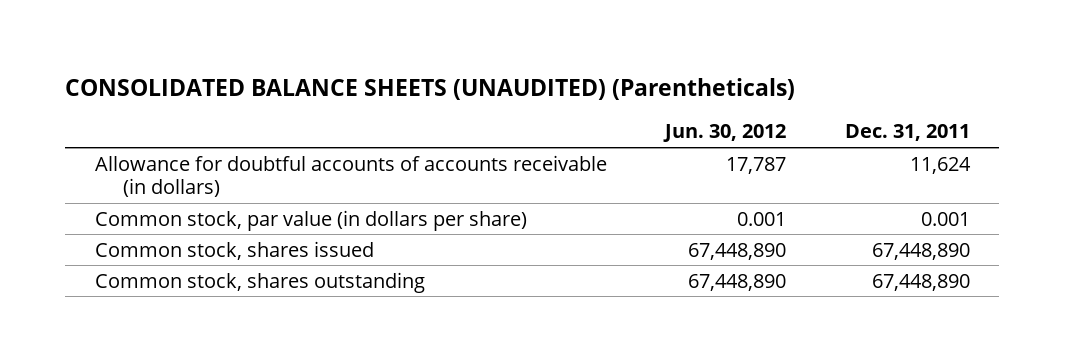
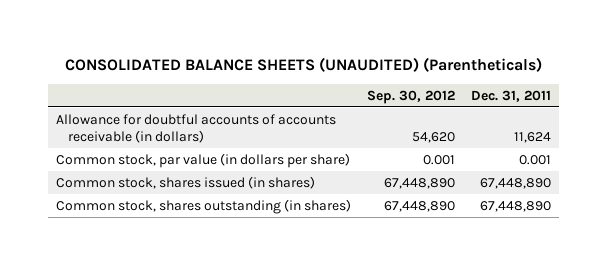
- | Jun. 30, 2012 | Dec. 31, 2011
+ | Sep. 30, 2012 | Dec. 31, 2011
- Common stock, shares issued | 67,448,890 | 67,448,890
- Common stock, shares outstanding | 67,448,890 | 67,448,890
+ Common stock, shares issued (in shares) | 67,448,890 | 67,448,890
+ Common stock, shares outstanding (in shares) | 67,448,890 | 67,448,890

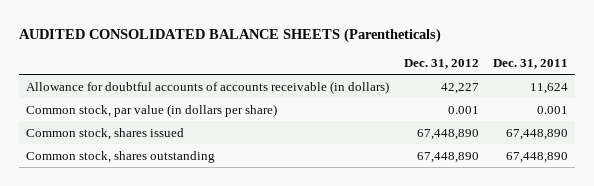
- CONSOLIDATED BALANCE SHEETS (UNAUDITED) (Parentheticals)
+ AUDITED CONSOLIDATED BALANCE SHEETS (Parentheticals)
- | Sep. 30, 2012 | Dec. 31, 2011
+ | Dec. 31, 2012 | Dec. 31, 2011
- Common stock, shares issued (in shares) | 67,448,890 | 67,448,890
- Common stock, shares outstanding (in shares) | 67,448,890 | 67,448,890
+ Common stock, shares issued | 67,448,890 | 67,448,890
+ Common stock, shares outstanding | 67,448,890 | 67,448,890

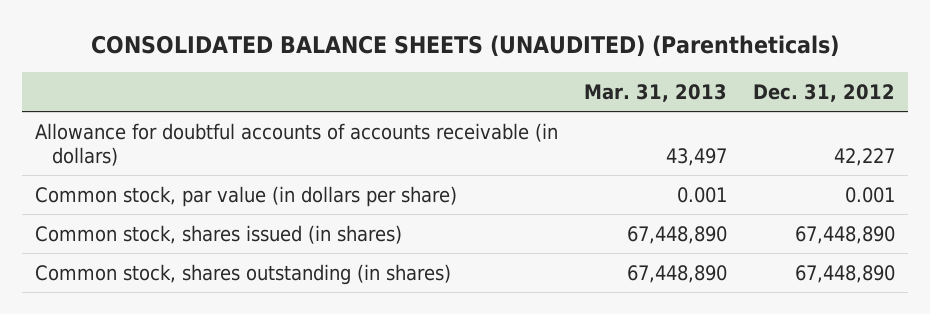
- AUDITED CONSOLIDATED BALANCE SHEETS (Parentheticals)
+ CONSOLIDATED BALANCE SHEETS (UNAUDITED) (Parentheticals)
- | Dec. 31, 2012 | Dec. 31, 2011
+ | Mar. 31, 2013 | Dec. 31, 2012
- Common stock, shares issued | 67,448,890 | 67,448,890
- Common stock, shares outstanding | 67,448,890 | 67,448,890
+ Common stock, shares issued (in shares) | 67,448,890 | 67,448,890
+ Common stock, shares outstanding (in shares) | 67,448,890 | 67,448,890

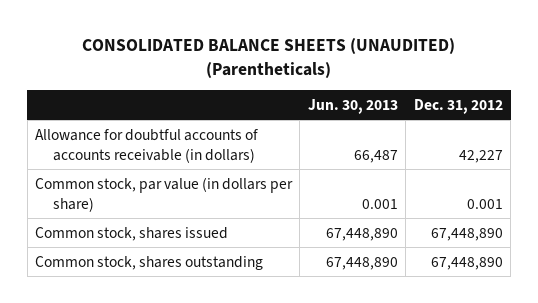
- | Mar. 31, 2013 | Dec. 31, 2012
+ | Jun. 30, 2013 | Dec. 31, 2012
- Common stock, shares issued (in shares) | 67,448,890 | 67,448,890
- Common stock, shares outstanding (in shares) | 67,448,890 | 67,448,890
+ Common stock, shares issued | 67,448,890 | 67,448,890
+ Common stock, shares outstanding | 67,448,890 | 67,448,890

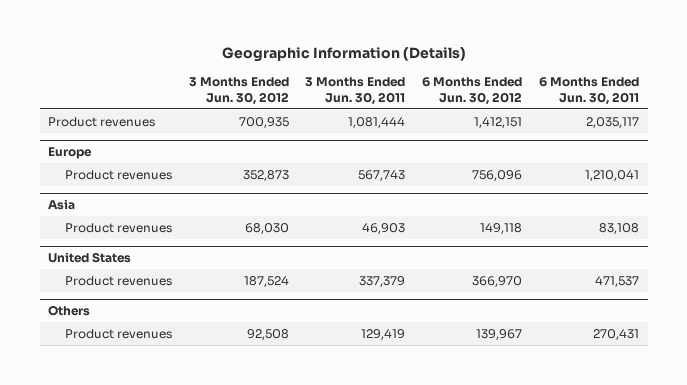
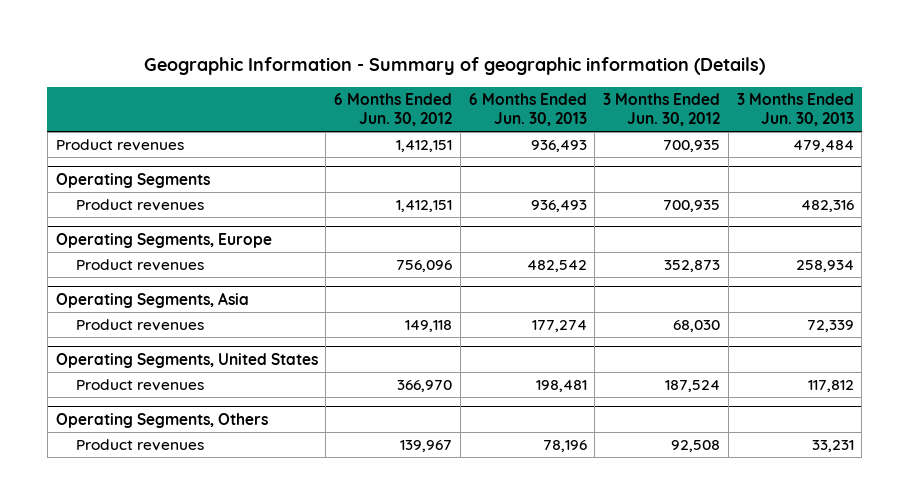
- Geographic Information (Details)
+ Geographic Information - Summary of geographic information (Details)
- | 3 Months Ended Jun. 30, 2012 | 3 Months Ended Jun. 30, 2011 | 6 Months Ended Jun. 30, 2012 | 6 Months Ended Jun. 30, 2011
+ | 6 Months Ended Jun. 30, 2012 | 6 Months Ended Jun. 30, 2013 | 3 Months Ended Jun. 30, 2012 | 3 Months Ended Jun. 30, 2013
- Europe
+ Operating Segments
+ Product revenues | 1,412,151 | 936,493 | 700,935 | 482,316
+ Operating Segments, Europe
- Asia
+ Operating Segments, Asia
- United States
+ Operating Segments, United States
- Others
+ Operating Segments, Others

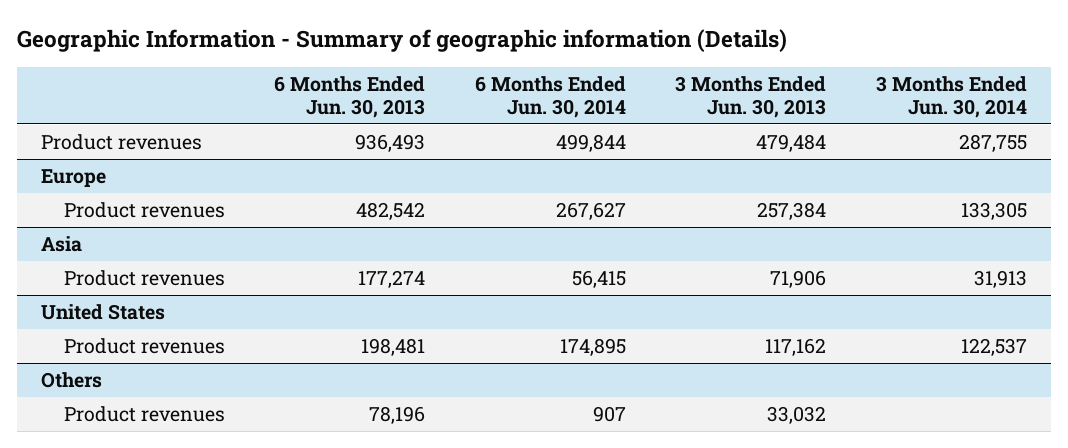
- | 6 Months Ended Jun. 30, 2012 | 6 Months Ended Jun. 30, 2013 | 3 Months Ended Jun. 30, 2012 | 3 Months Ended Jun. 30, 2013
+ | 6 Months Ended Jun. 30, 2013 | 6 Months Ended Jun. 30, 2014 | 3 Months Ended Jun. 30, 2013 | 3 Months Ended Jun. 30, 2014
- Operating Segments
- Product revenues | 1,412,151 | 936,493 | 700,935 | 482,316
- Operating Segments, Europe
- Product revenues | 756,096 | 482,542 | 352,873 | 258,934
- Operating Segments, Asia
- Product revenues | 149,118 | 177,274 | 68,030 | 72,339
- Operating Segments, United States
- Product revenues | 366,970 | 198,481 | 187,524 | 117,812
- Operating Segments, Others
- Product revenues | 139,967 | 78,196 | 92,508 | 33,231
+ Europe
+ Product revenues | 482,542 | 267,627 | 257,384 | 133,305
+ Asia
+ Product revenues | 177,274 | 56,415 | 71,906 | 31,913
+ United States
+ Product revenues | 198,481 | 174,895 | 117,162 | 122,537
+ Others
+ Product revenues | 78,196 | 907 | 33,032 |

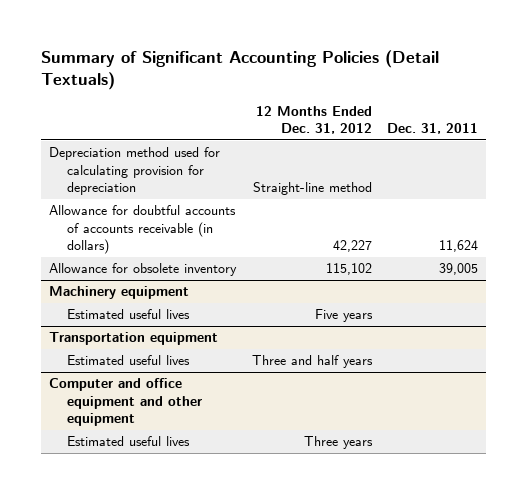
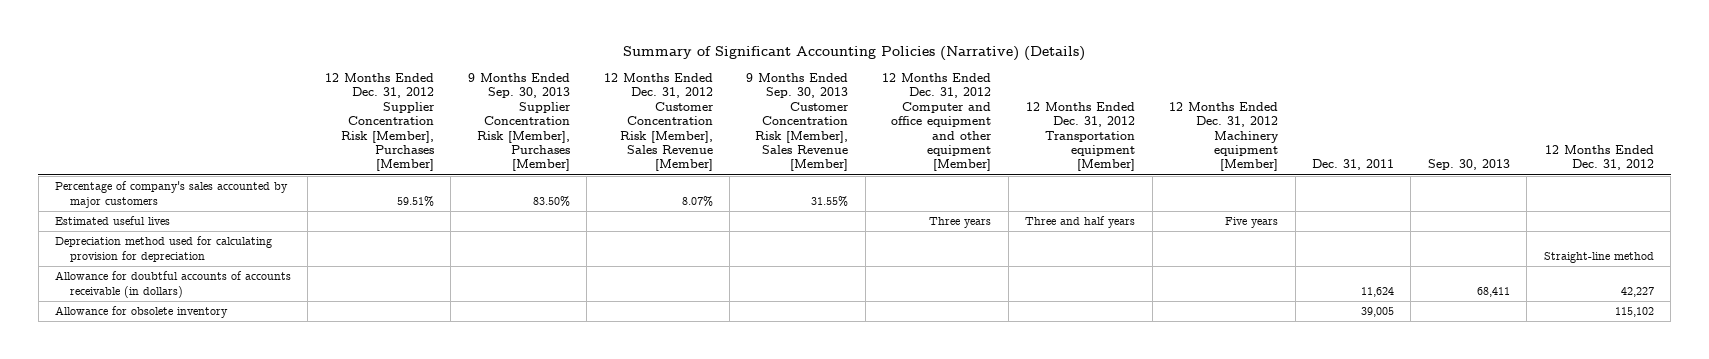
- Summary of Significant Accounting Policies (Detail Textuals)
+ Summary of Significant Accounting Policies (Narrative) (Details)
- | 12 Months Ended Dec. 31, 2012 | Dec. 31, 2011
+ | 12 Months Ended Dec. 31, 2012 Supplier Concentration Risk [Member], Purchases [Member] | 9 Months Ended Sep. 30, 2013 Supplier Concentration Risk [Member], Purchases [Member] | 12 Months Ended Dec. 31, 2012 Customer Concentration Risk [Member], Sales Revenue [Member] | 9 Months Ended Sep. 30, 2013 Customer Concentration Risk [Member], Sales Revenue [Member] | 12 Months Ended Dec. 31, 2012 Computer and office equipment and other equipment [Member] | 12 Months Ended Dec. 31, 2012 Transportation equipment [Member] | 12 Months Ended Dec. 31, 2012 Machinery equipment [Member] | Dec. 31, 2011 | Sep. 30, 2013 | 12 Months Ended Dec. 31, 2012
+ Percentage of company's sales accounted by major customers | 59.51% | 83.50% | 8.07% | 31.55% | | | | | |
+ Estimated useful lives | | | | | Three years | Three and half years | Five years | | |
- Machinery equipment
- Estimated useful lives | Five years |
- Transportation equipment
- Estimated useful lives | Three and half years |
- Computer and office equipment and other equipment
- Estimated useful lives | Three years |

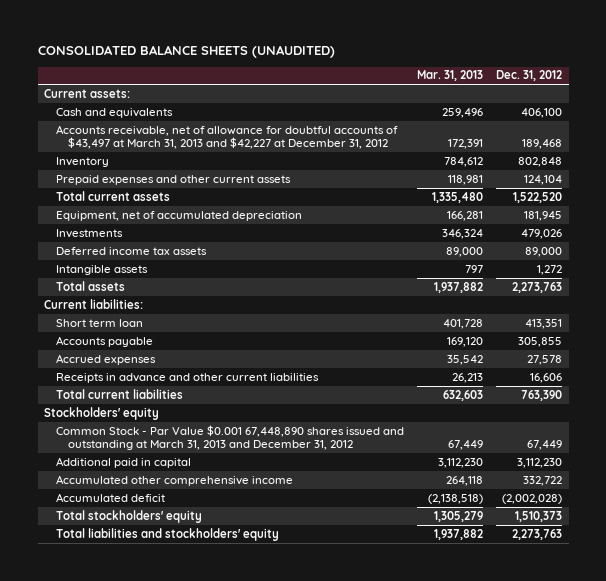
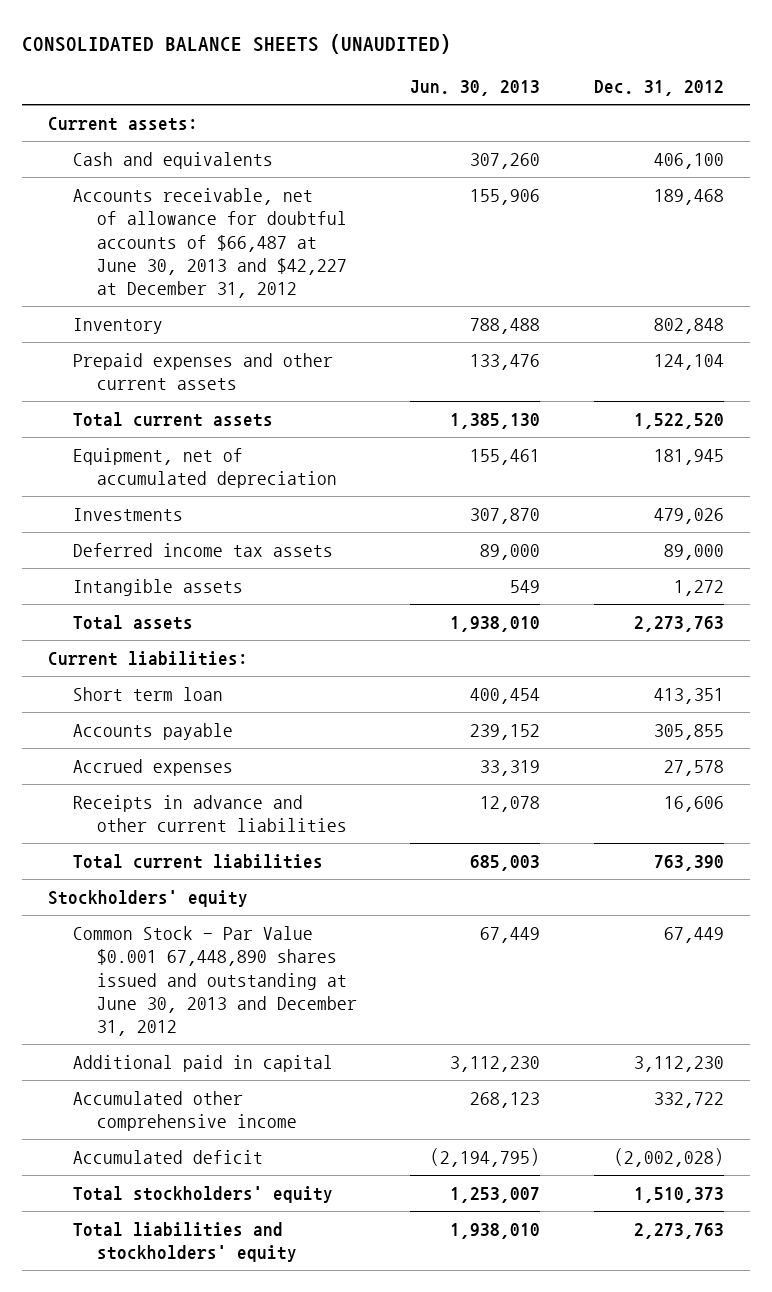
- | Mar. 31, 2013 | Dec. 31, 2012
+ | Jun. 30, 2013 | Dec. 31, 2012
- Accounts receivable, net of allowance for doubtful accounts of $43,497 at March 31, 2013 and $42,227 at December 31, 2012 | 172,391 | 189,468
+ Accounts receivable, net of allowance for doubtful accounts of $66,487 at June 30, 2013 and $42,227 at December 31, 2012 | 155,906 | 189,468
- Common Stock - Par Value $0.001 67,448,890 shares issued and outstanding at March 31, 2013 and December 31, 2012 | 67,449 | 67,449
+ Common Stock - Par Value $0.001 67,448,890 shares issued and outstanding at June 30, 2013 and December 31, 2012 | 67,449 | 67,449

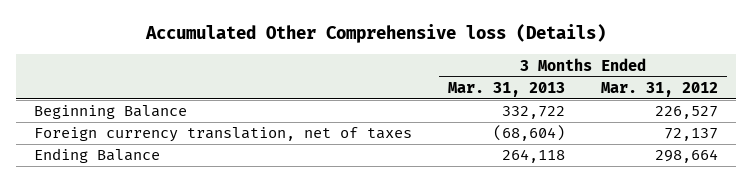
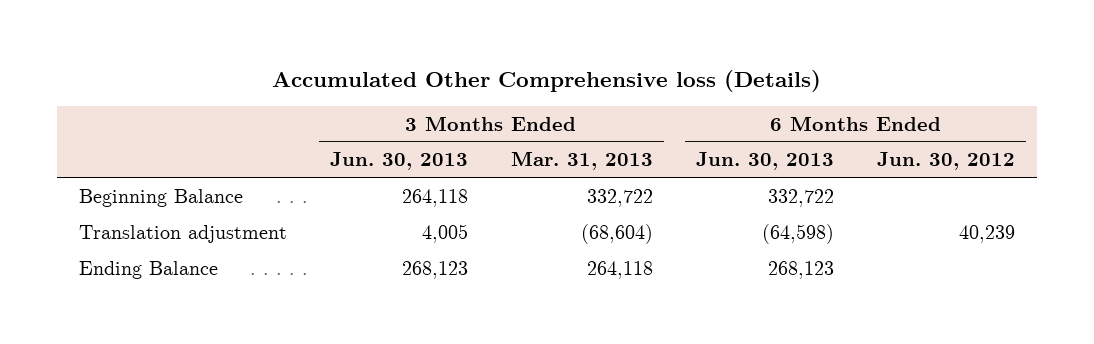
- | 3 Months Ended Mar. 31, 2013 | 3 Months Ended Mar. 31, 2012
+ | 3 Months Ended Jun. 30, 2013 | 3 Months Ended Mar. 31, 2013 | 6 Months Ended Jun. 30, 2013 | 6 Months Ended Jun. 30, 2012
- Foreign currency translation, net of taxes | (68,604) | 72,137
+ Translation adjustment | 4,005 | (68,604) | (64,598) | 40,239

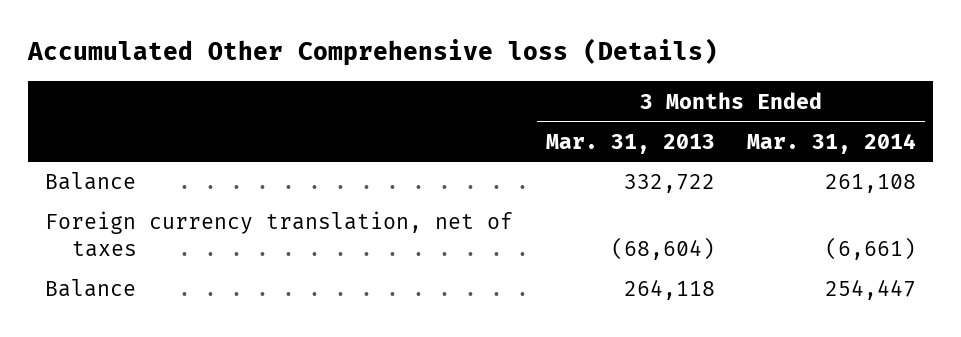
- | 3 Months Ended Jun. 30, 2013 | 3 Months Ended Mar. 31, 2013 | 6 Months Ended Jun. 30, 2013 | 6 Months Ended Jun. 30, 2012
+ | 3 Months Ended Mar. 31, 2013 | 3 Months Ended Mar. 31, 2014
- Beginning Balance | 264,118 | 332,722 | 332,722 |
- Translation adjustment | 4,005 | (68,604) | (64,598) | 40,239
- Ending Balance | 268,123 | 264,118 | 268,123 |
+ Balance | 332,722 | 261,108
+ Foreign currency translation, net of taxes | (68,604) | (6,661)
+ Balance | 264,118 | 254,447

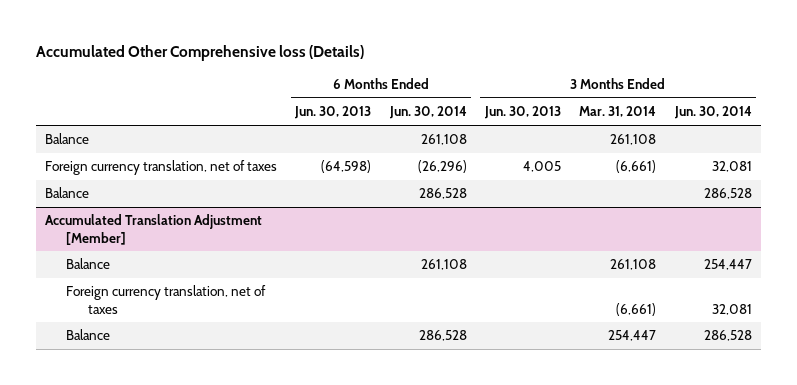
- | 3 Months Ended Mar. 31, 2013 | 3 Months Ended Mar. 31, 2014
+ | 6 Months Ended Jun. 30, 2013 | 6 Months Ended Jun. 30, 2014 | 3 Months Ended Jun. 30, 2013 | 3 Months Ended Mar. 31, 2014 | 3 Months Ended Jun. 30, 2014
+ Balance | | 286,528 | | | 286,528
+ Accumulated Translation Adjustment [Member]
+ Balance | | 261,108 | | 261,108 | 254,447
+ Foreign currency translation, net of taxes | | | | (6,661) | 32,081

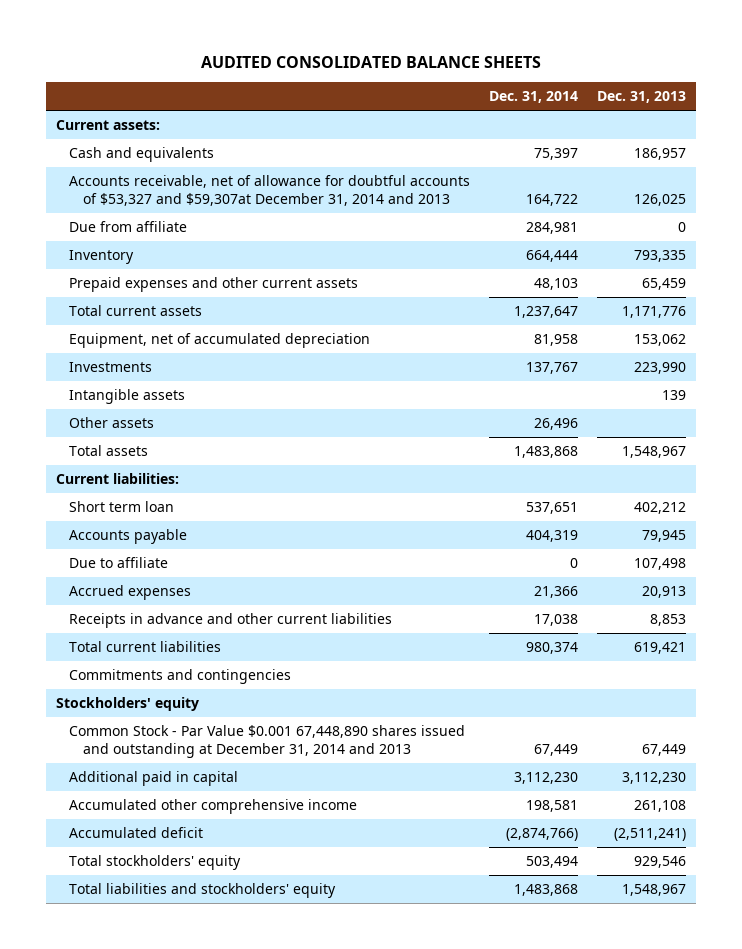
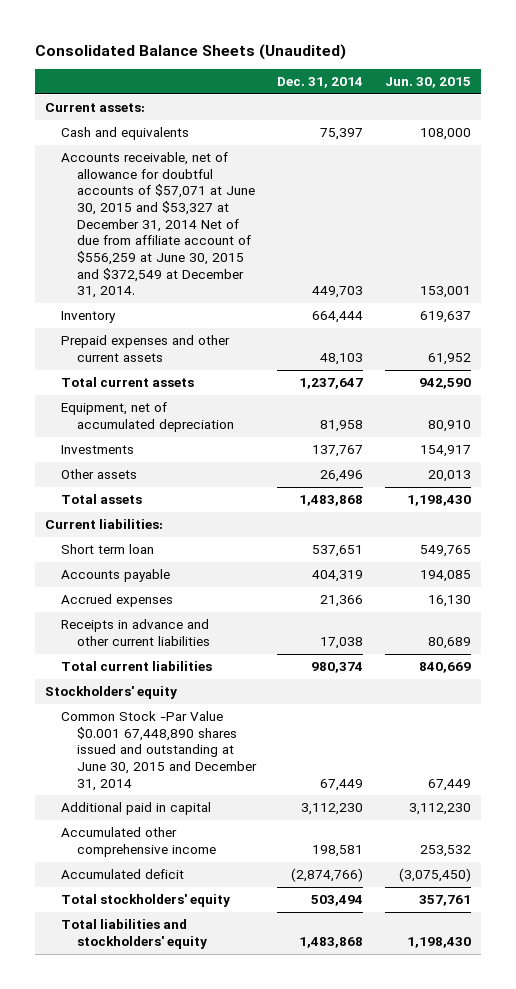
- AUDITED CONSOLIDATED BALANCE SHEETS
+ Consolidated Balance Sheets (Unaudited)
- | Dec. 31, 2014 | Dec. 31, 2013
+ | Dec. 31, 2014 | Jun. 30, 2015
- Accounts receivable, net of allowance for doubtful accounts of $53,327 and $59,307at December 31, 2014 and 2013 | 164,722 | 126,025
- Due from affiliate | 284,981 | 0
+ Accounts receivable, net of allowance for doubtful accounts of $57,071 at June 30, 2015 and $53,327 at December 31, 2014 Net of due from affiliate account of $556,259 at June 30, 2015 and $372,549 at December 31, 2014. | 449,703 | 153,001
- Intangible assets | | 139
- Due to affiliate | 0 | 107,498
- Commitments and contingencies
- Common Stock - Par Value $0.001 67,448,890 shares issued and outstanding at December 31, 2014 and 2013 | 67,449 | 67,449
+ Common Stock -Par Value $0.001 67,448,890 shares issued and outstanding at June 30, 2015 and December 31, 2014 | 67,449 | 67,449

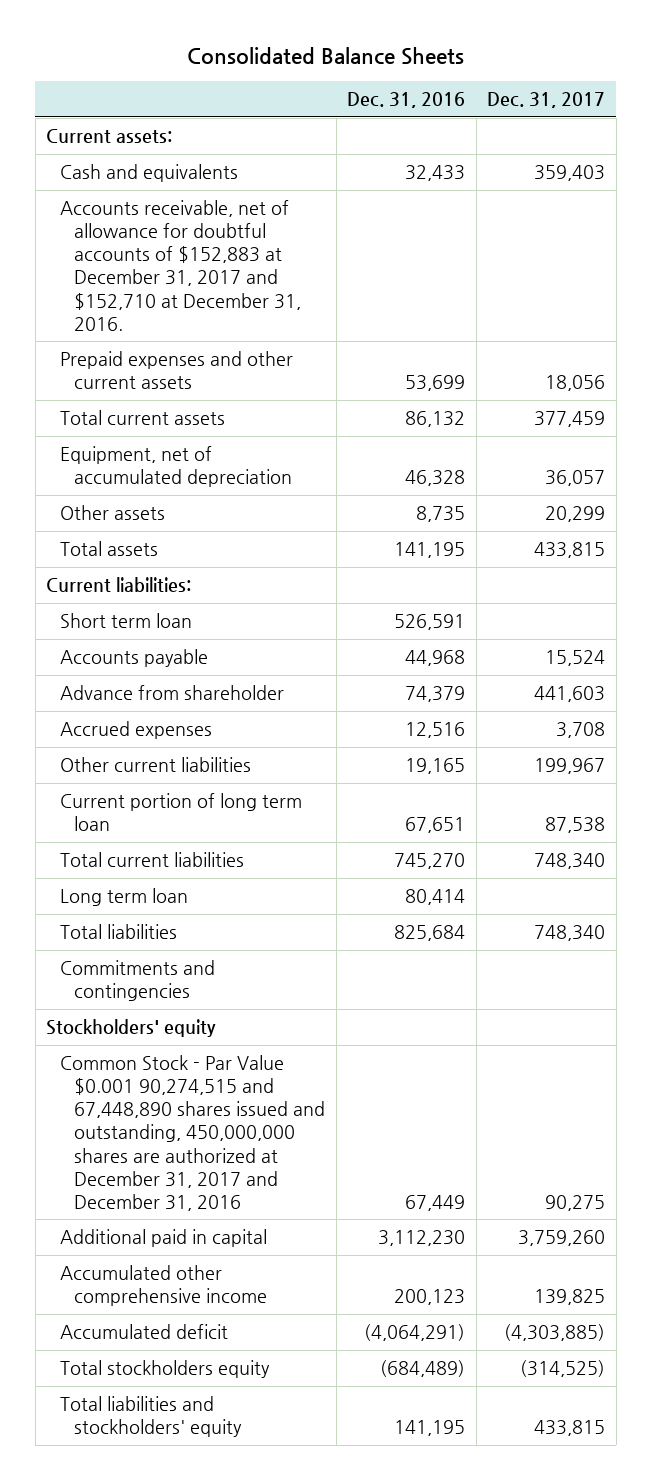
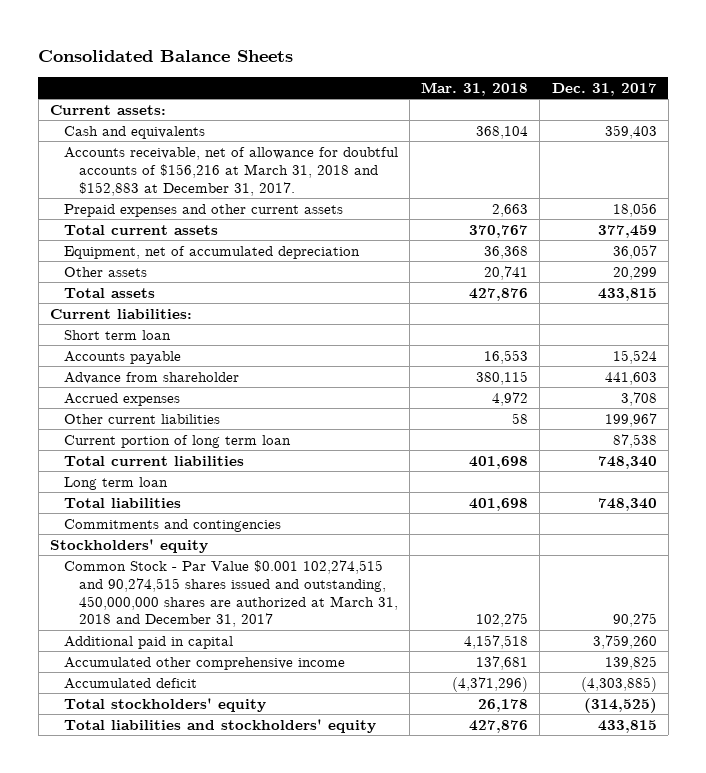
- | Dec. 31, 2016 | Dec. 31, 2017
+ | Mar. 31, 2018 | Dec. 31, 2017
- Accounts receivable, net of allowance for doubtful accounts of $152,883 at December 31, 2017 and $152,710 at December 31, 2016.
+ Accounts receivable, net of allowance for doubtful accounts of $156,216 at March 31, 2018 and $152,883 at December 31, 2017.
- Common Stock - Par Value $0.001 90,274,515 and 67,448,890 shares issued and outstanding, 450,000,000 shares are authorized at December 31, 2017 and December 31, 2016 | 67,449 | 90,275
+ Common Stock - Par Value $0.001 102,274,515 and 90,274,515 shares issued and outstanding, 450,000,000 shares are authorized at March 31, 2018 and December 31, 2017 | 102,275 | 90,275
- Total stockholders equity | (684,489) | (314,525)
+ Total stockholders' equity | 26,178 | (314,525)

